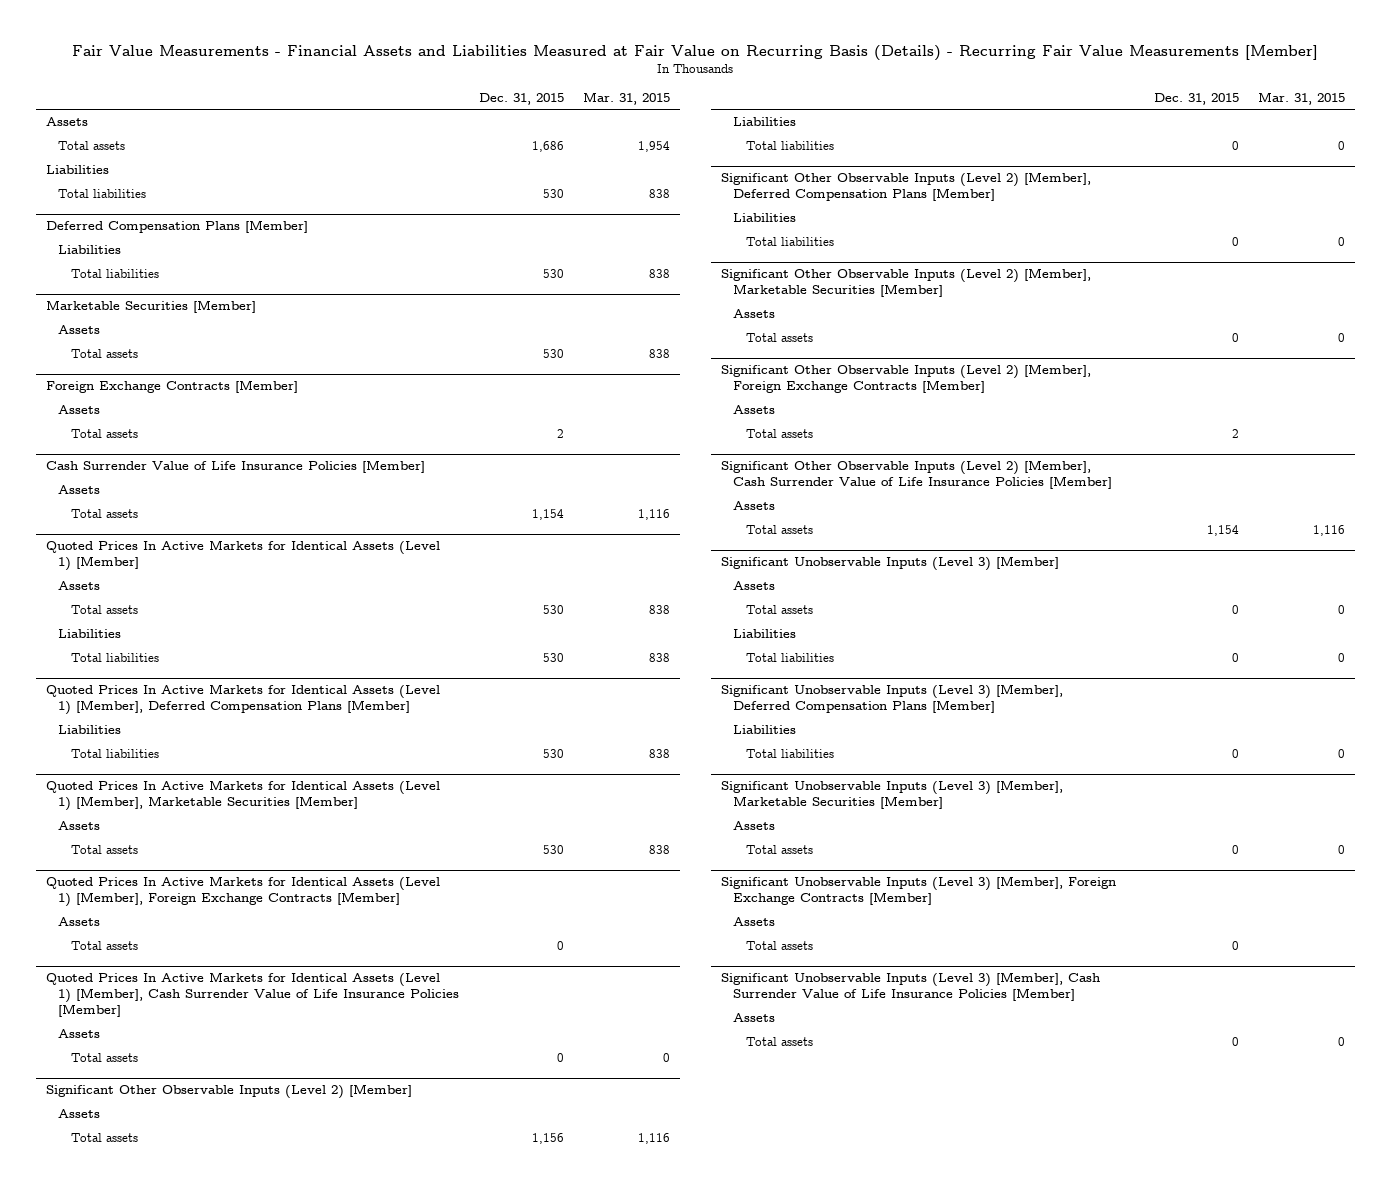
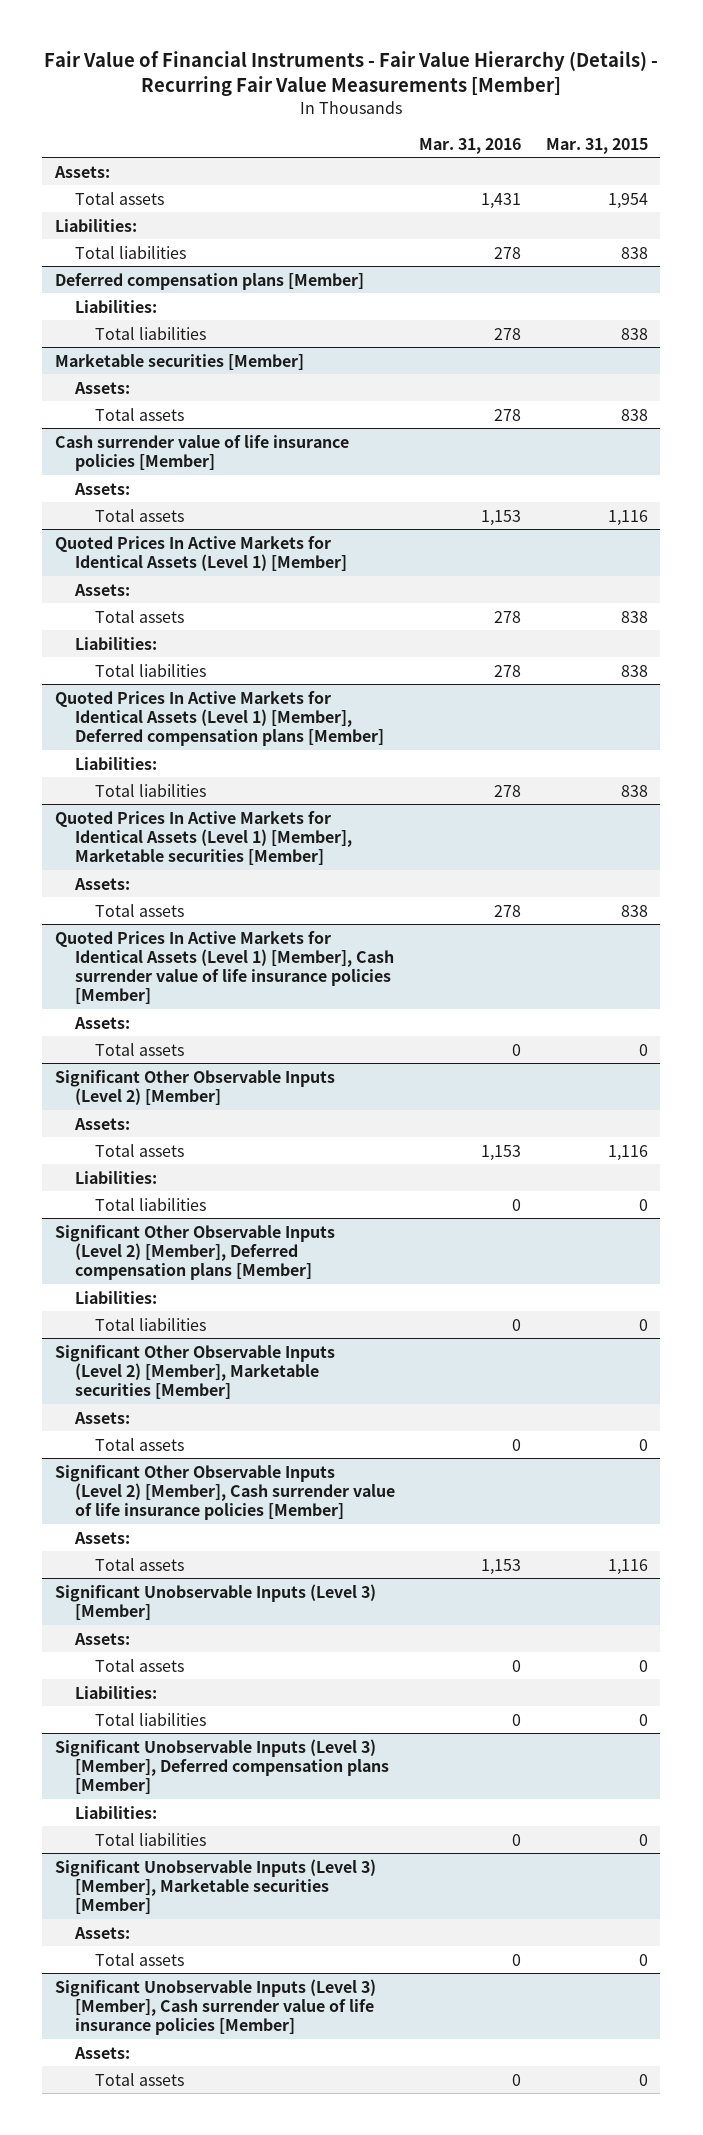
- Fair Value Measurements - Financial Assets and Liabilities Measured at Fair Value on Recurring Basis (Details) - Recurring Fair Value Measurements [Member]
+ Fair Value of Financial Instruments - Fair Value Hierarchy (Details) - Recurring Fair Value Measurements [Member]
- | Dec. 31, 2015 | Mar. 31, 2015
+ | Mar. 31, 2016 | Mar. 31, 2015
- Assets
+ Assets:
- Liabilities
+ Liabilities:
- Deferred Compensation Plans [Member]
- Liabilities
+ Deferred compensation plans [Member]
+ Liabilities:
- Marketable Securities [Member]
- Assets
+ Marketable securities [Member]
+ Assets:
- Foreign Exchange Contracts [Member]
- Assets
- Total assets | 2 |
- Cash Surrender Value of Life Insurance Policies [Member]
- Assets
+ Cash surrender value of life insurance policies [Member]
+ Assets:
@ Quoted Prices In Active Markets for Identical Assets (Level 1) [Member]
- Assets
+ Assets:
- Liabilities
+ Liabilities:
- Quoted Prices In Active Markets for Identical Assets (Level 1) [Member], Deferred Compensation Plans [Member]
- Liabilities
+ Quoted Prices In Active Markets for Identical Assets (Level 1) [Member], Deferred compensation plans [Member]
+ Liabilities:
- Quoted Prices In Active Markets for Identical Assets (Level 1) [Member], Marketable Securities [Member]
- Assets
+ Quoted Prices In Active Markets for Identical Assets (Level 1) [Member], Marketable securities [Member]
+ Assets:
- Quoted Prices In Active Markets for Identical Assets (Level 1) [Member], Foreign Exchange Contracts [Member]
- Assets
- Total assets | 0 |
- Quoted Prices In Active Markets for Identical Assets (Level 1) [Member], Cash Surrender Value of Life Insurance Policies [Member]
- Assets
+ Quoted Prices In Active Markets for Identical Assets (Level 1) [Member], Cash surrender value of life insurance policies [Member]
+ Assets:
@ Significant Other Observable Inputs (Level 2) [Member]
- Assets
+ Assets:
- Liabilities
+ Liabilities:
- Significant Other Observable Inputs (Level 2) [Member], Deferred Compensation Plans [Member]
- Liabilities
+ Significant Other Observable Inputs (Level 2) [Member], Deferred compensation plans [Member]
+ Liabilities:
- Significant Other Observable Inputs (Level 2) [Member], Marketable Securities [Member]
- Assets
+ Significant Other Observable Inputs (Level 2) [Member], Marketable securities [Member]
+ Assets:
- Significant Other Observable Inputs (Level 2) [Member], Foreign Exchange Contracts [Member]
- Assets
- Total assets | 2 |
- Significant Other Observable Inputs (Level 2) [Member], Cash Surrender Value of Life Insurance Policies [Member]
- Assets
+ Significant Other Observable Inputs (Level 2) [Member], Cash surrender value of life insurance policies [Member]
+ Assets:
@ Significant Unobservable Inputs (Level 3) [Member]
- Assets
+ Assets:
- Liabilities
+ Liabilities:
- Significant Unobservable Inputs (Level 3) [Member], Deferred Compensation Plans [Member]
- Liabilities
+ Significant Unobservable Inputs (Level 3) [Member], Deferred compensation plans [Member]
+ Liabilities:
- Significant Unobservable Inputs (Level 3) [Member], Marketable Securities [Member]
- Assets
+ Significant Unobservable Inputs (Level 3) [Member], Marketable securities [Member]
+ Assets:
- Significant Unobservable Inputs (Level 3) [Member], Foreign Exchange Contracts [Member]
- Assets
- Total assets | 0 |
- Significant Unobservable Inputs (Level 3) [Member], Cash Surrender Value of Life Insurance Policies [Member]
- Assets
+ Significant Unobservable Inputs (Level 3) [Member], Cash surrender value of life insurance policies [Member]
+ Assets:

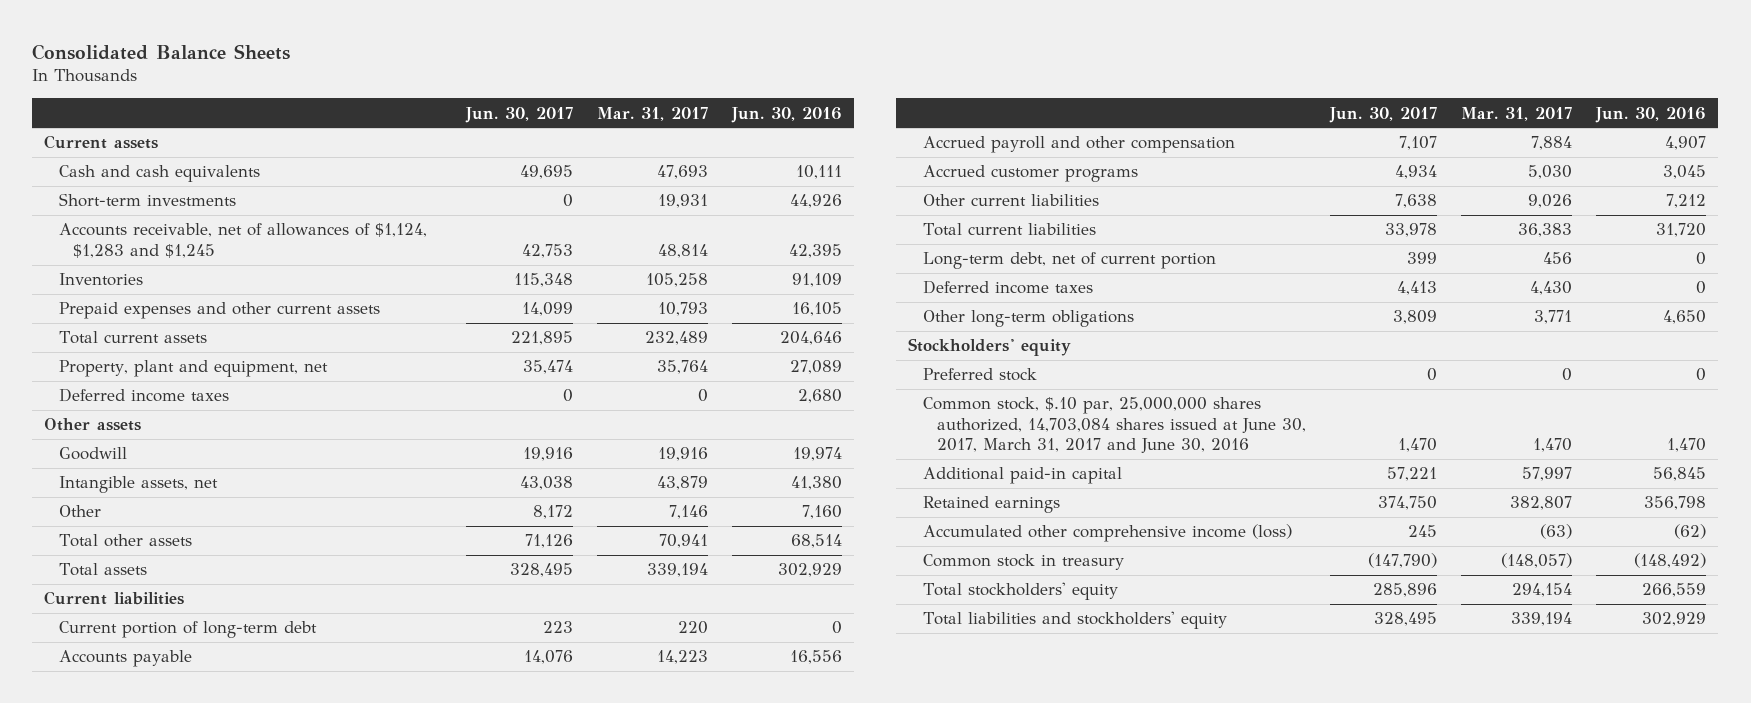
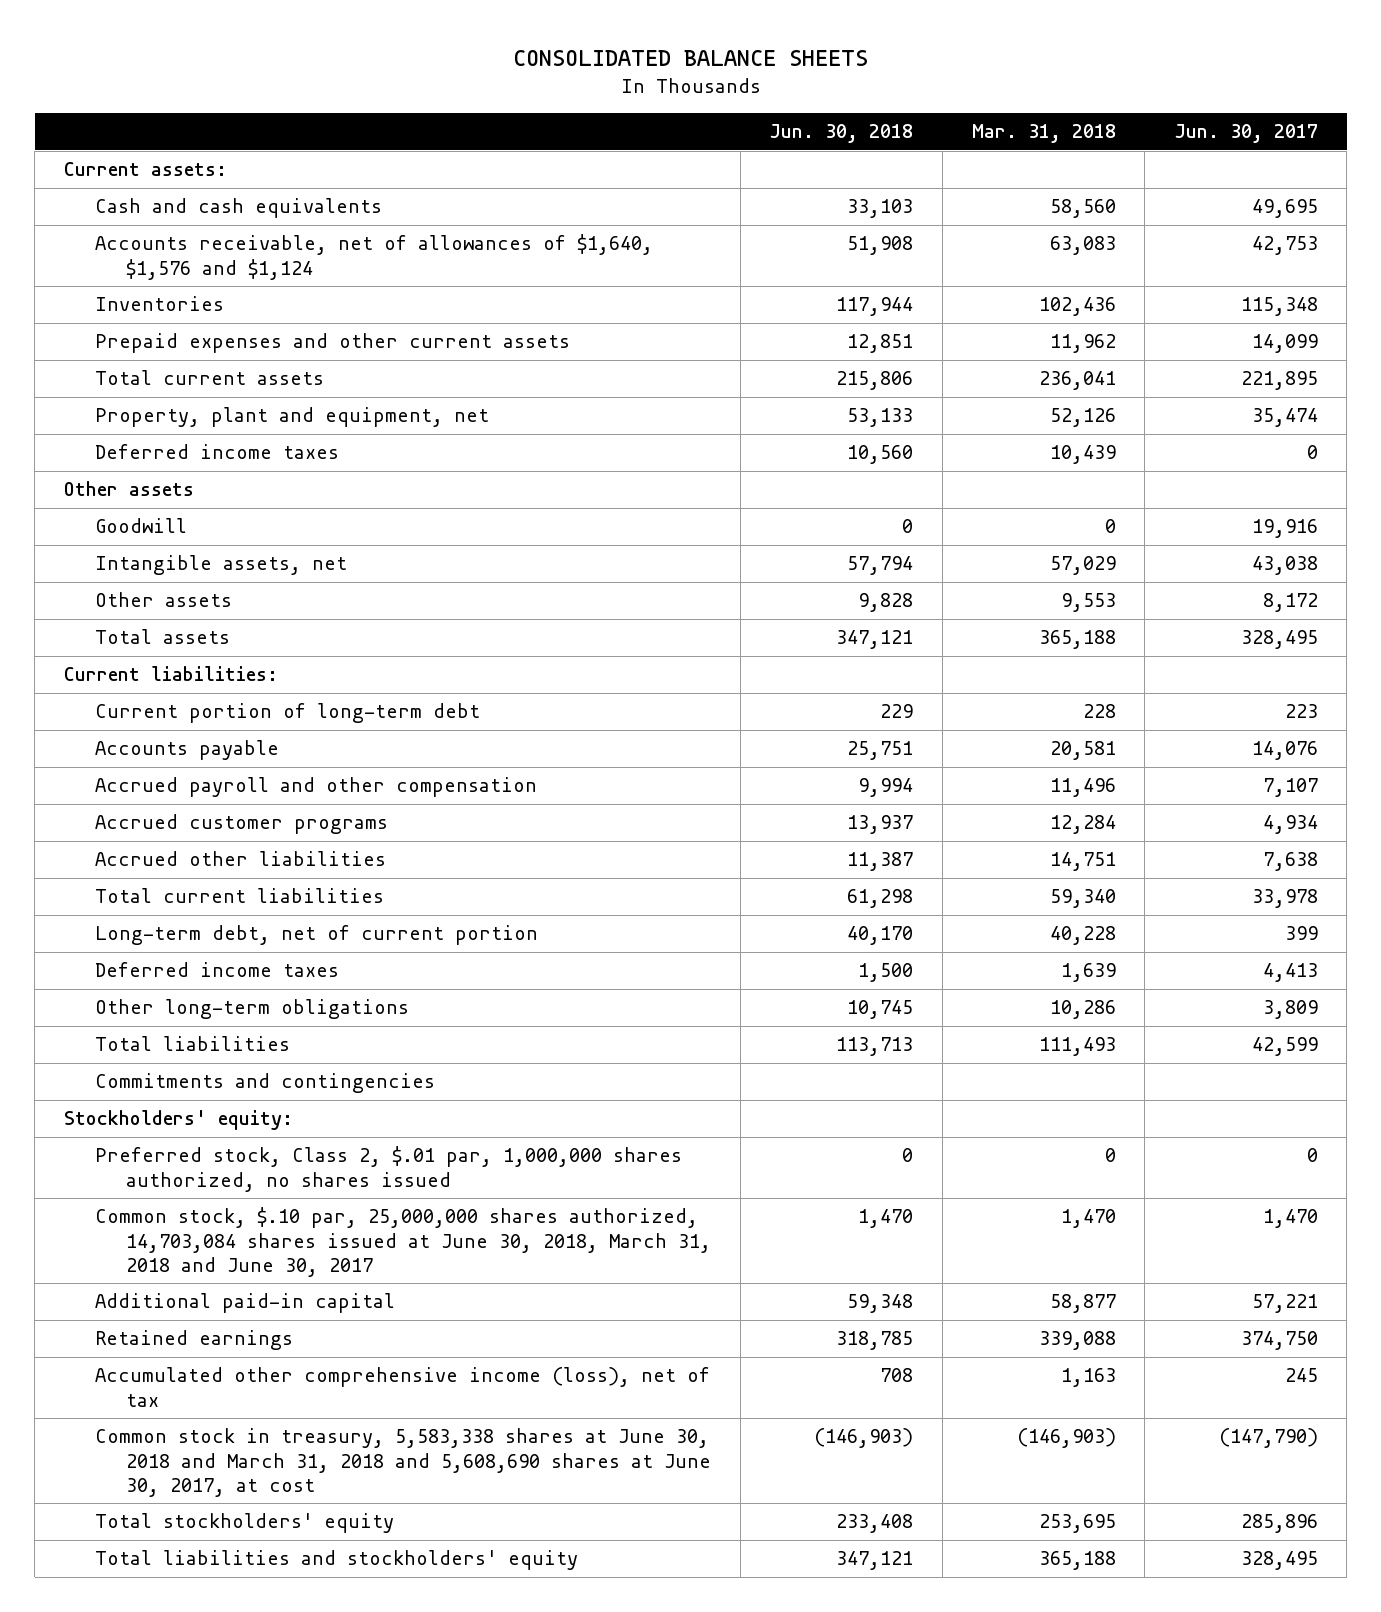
- Consolidated Balance Sheets
+ CONSOLIDATED BALANCE SHEETS
- | Jun. 30, 2017 | Mar. 31, 2017 | Jun. 30, 2016
+ | Jun. 30, 2018 | Mar. 31, 2018 | Jun. 30, 2017
- Current assets
+ Current assets:
- Short-term investments | 0 | 19,931 | 44,926
- Accounts receivable, net of allowances of $1,124, $1,283 and $1,245 | 42,753 | 48,814 | 42,395
+ Accounts receivable, net of allowances of $1,640, $1,576 and $1,124 | 51,908 | 63,083 | 42,753
- Other | 8,172 | 7,146 | 7,160
- Total other assets | 71,126 | 70,941 | 68,514
+ Other assets | 9,828 | 9,553 | 8,172
- Current liabilities
+ Current liabilities:
- Other current liabilities | 7,638 | 9,026 | 7,212
+ Accrued other liabilities | 11,387 | 14,751 | 7,638
- Stockholders' equity
- Preferred stock | 0 | 0 | 0
- Common stock, $.10 par, 25,000,000 shares authorized, 14,703,084 shares issued at June 30, 2017, March 31, 2017 and June 30, 2016 | 1,470 | 1,470 | 1,470
+ Total liabilities | 113,713 | 111,493 | 42,599
+ Commitments and contingencies
+ Stockholders' equity:
+ Preferred stock, Class 2, $.01 par, 1,000,000 shares authorized, no shares issued | 0 | 0 | 0
+ Common stock, $.10 par, 25,000,000 shares authorized, 14,703,084 shares issued at June 30, 2018, March 31, 2018 and June 30, 2017 | 1,470 | 1,470 | 1,470
- Accumulated other comprehensive income (loss) | 245 | (63) | (62)
- Common stock in treasury | (147,790) | (148,057) | (148,492)
+ Accumulated other comprehensive income (loss), net of tax | 708 | 1,163 | 245
+ Common stock in treasury, 5,583,338 shares at June 30, 2018 and March 31, 2018 and 5,608,690 shares at June 30, 2017, at cost | (146,903) | (146,903) | (147,790)

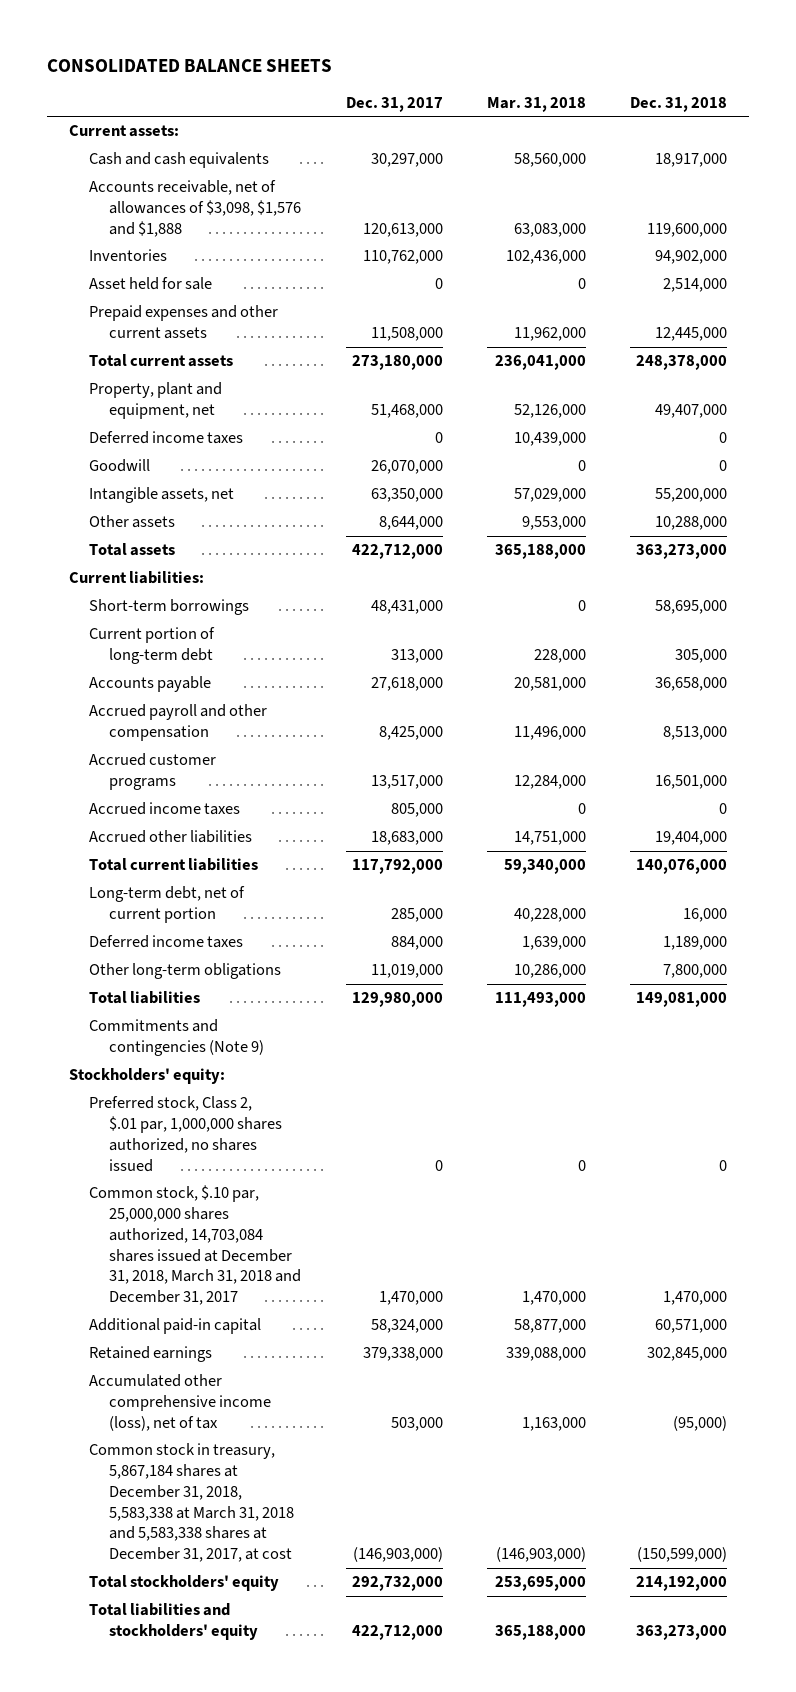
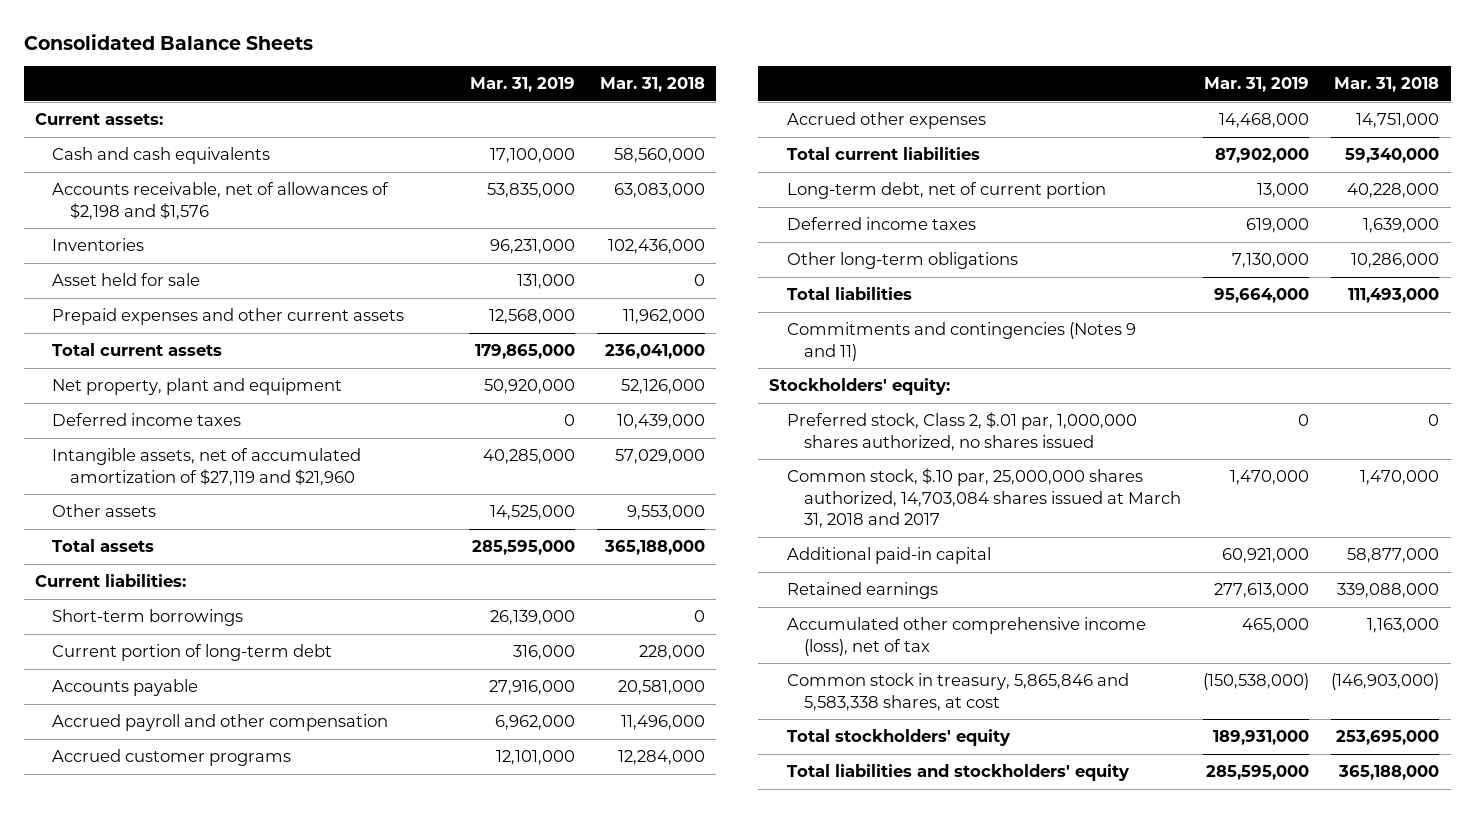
- CONSOLIDATED BALANCE SHEETS
+ Consolidated Balance Sheets
- | Dec. 31, 2017 | Mar. 31, 2018 | Dec. 31, 2018
+ | Mar. 31, 2019 | Mar. 31, 2018
- Accounts receivable, net of allowances of $3,098, $1,576 and $1,888 | 120,613,000 | 63,083,000 | 119,600,000
+ Accounts receivable, net of allowances of $2,198 and $1,576 | 53,835,000 | 63,083,000
- Property, plant and equipment, net | 51,468,000 | 52,126,000 | 49,407,000
+ Net property, plant and equipment | 50,920,000 | 52,126,000
- Goodwill | 26,070,000 | 0 | 0
- Intangible assets, net | 63,350,000 | 57,029,000 | 55,200,000
+ Intangible assets, net of accumulated amortization of $27,119 and $21,960 | 40,285,000 | 57,029,000
- Accrued income taxes | 805,000 | 0 | 0
- Accrued other liabilities | 18,683,000 | 14,751,000 | 19,404,000
+ Accrued other expenses | 14,468,000 | 14,751,000
- Commitments and contingencies (Note 9)
+ Commitments and contingencies (Notes 9 and 11)
- Common stock, $.10 par, 25,000,000 shares authorized, 14,703,084 shares issued at December 31, 2018, March 31, 2018 and December 31, 2017 | 1,470,000 | 1,470,000 | 1,470,000
+ Common stock, $.10 par, 25,000,000 shares authorized, 14,703,084 shares issued at March 31, 2018 and 2017 | 1,470,000 | 1,470,000
- Common stock in treasury, 5,867,184 shares at December 31, 2018, 5,583,338 at March 31, 2018 and 5,583,338 shares at December 31, 2017, at cost | (146,903,000) | (146,903,000) | (150,599,000)
+ Common stock in treasury, 5,865,846 and 5,583,338 shares, at cost | (150,538,000) | (146,903,000)

